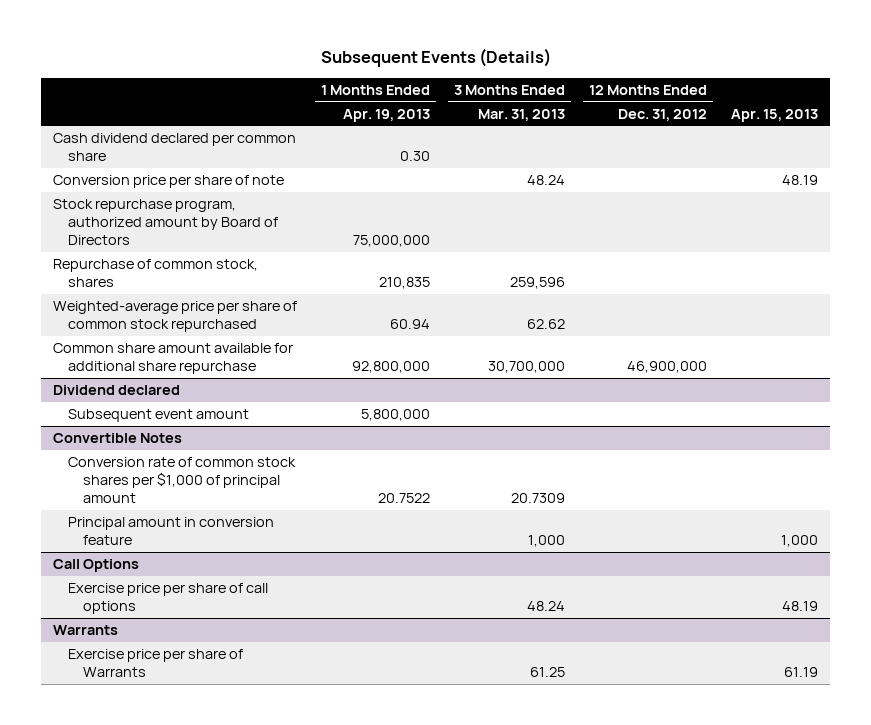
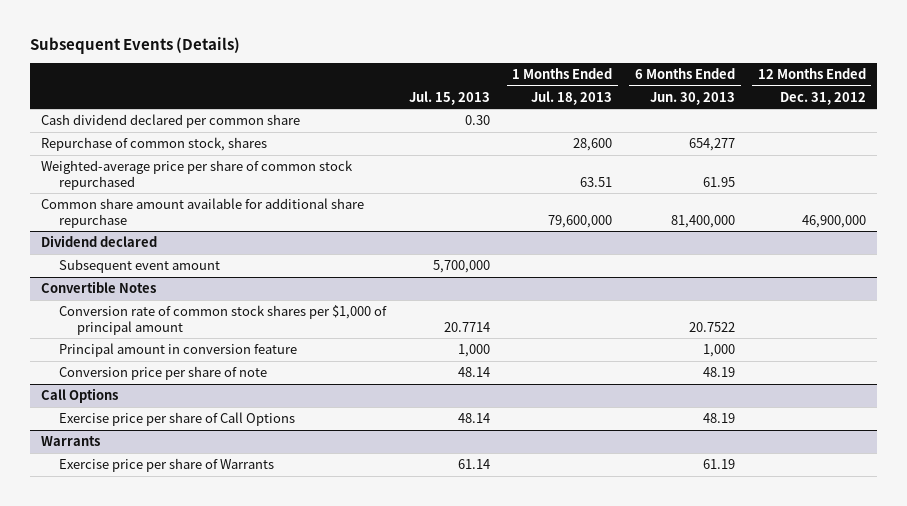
- | 1 Months Ended Apr. 19, 2013 | 3 Months Ended Mar. 31, 2013 | 12 Months Ended Dec. 31, 2012 | Apr. 15, 2013
+ | Jul. 15, 2013 | 1 Months Ended Jul. 18, 2013 | 6 Months Ended Jun. 30, 2013 | 12 Months Ended Dec. 31, 2012
- Conversion price per share of note | | 48.24 | | 48.19
- Stock repurchase program, authorized amount by Board of Directors | 75,000,000 | | |
@ Convertible Notes
+ Conversion price per share of note | 48.14 | | 48.19 |
@ Call Options
- Exercise price per share of call options | | 48.24 | | 48.19
+ Exercise price per share of Call Options | 48.14 | | 48.19 |

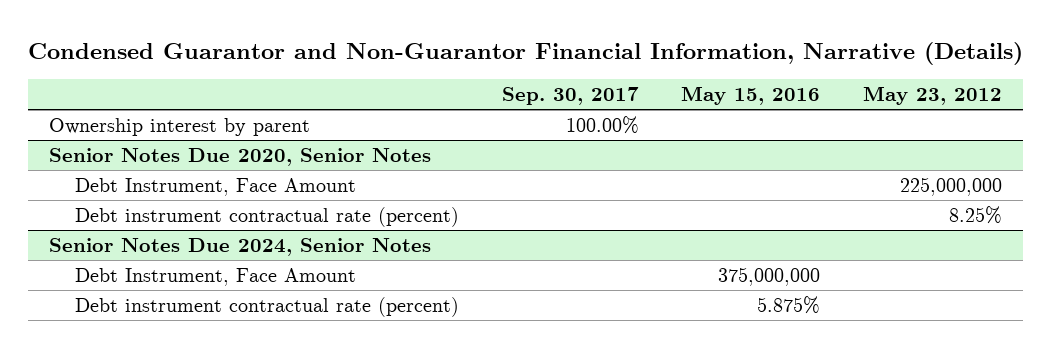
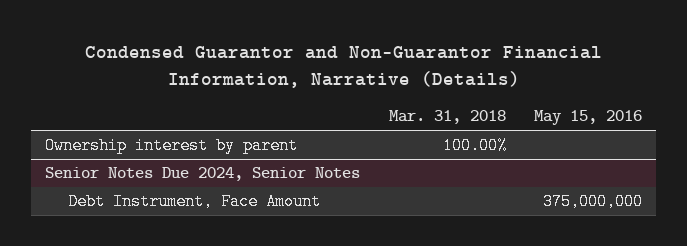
- | Sep. 30, 2017 | May 15, 2016 | May 23, 2012
+ | Mar. 31, 2018 | May 15, 2016
- Senior Notes Due 2020, Senior Notes
- Debt Instrument, Face Amount | | | 225,000,000
- Debt instrument contractual rate (percent) | | | 8.25%
@ Senior Notes Due 2024, Senior Notes
- Debt instrument contractual rate (percent) | | 5.875% |

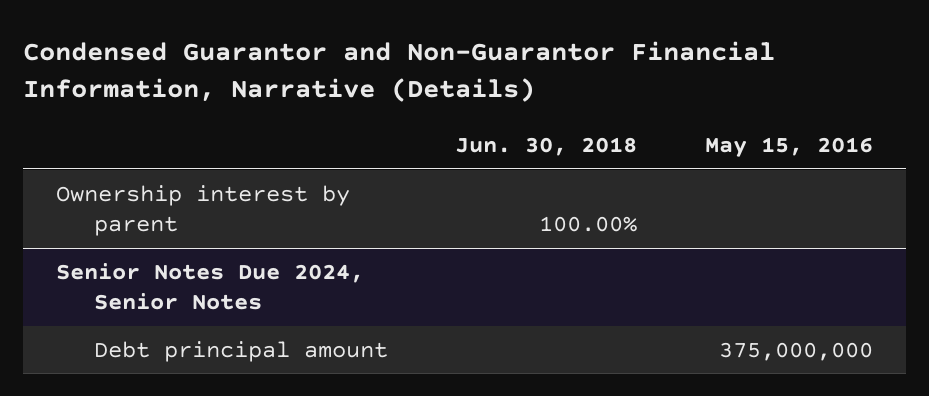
- | Mar. 31, 2018 | May 15, 2016
+ | Jun. 30, 2018 | May 15, 2016
@ Senior Notes Due 2024, Senior Notes
- Debt Instrument, Face Amount | | 375,000,000
+ Debt principal amount | | 375,000,000

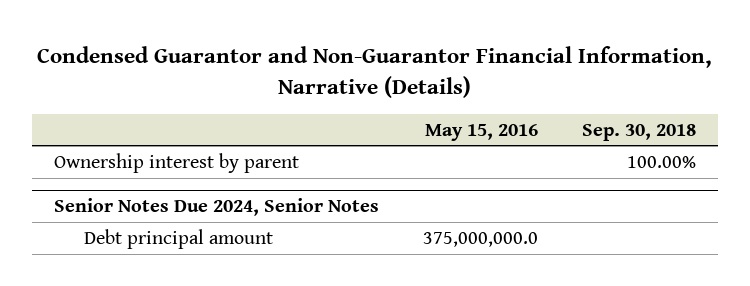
- | Jun. 30, 2018 | May 15, 2016
+ | May 15, 2016 | Sep. 30, 2018
@ Senior Notes Due 2024, Senior Notes
- Debt principal amount | | 375,000,000
+ Debt principal amount | 375,000,000.0 |

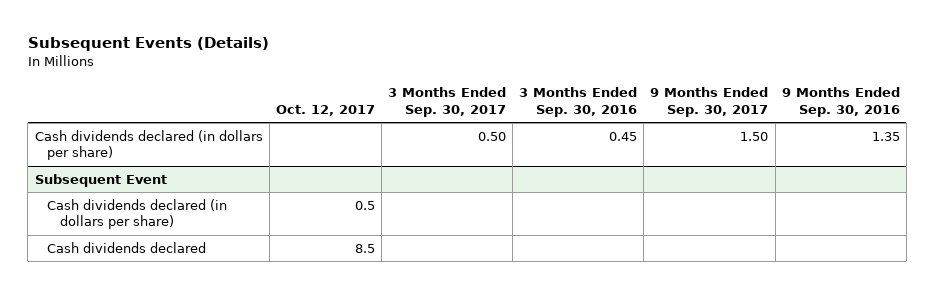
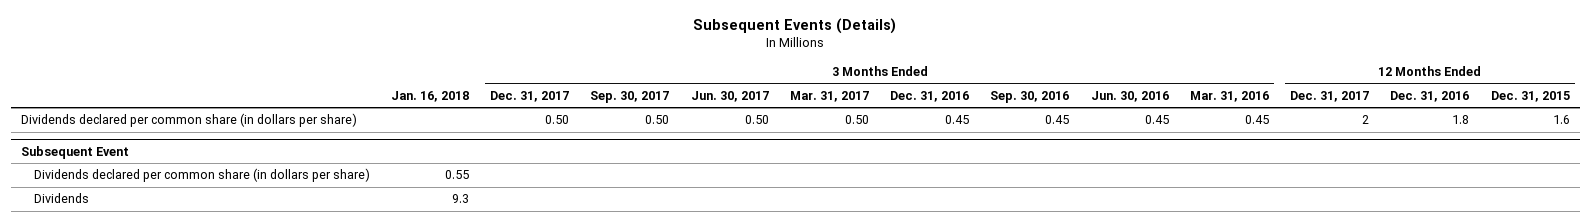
- | Oct. 12, 2017 | 3 Months Ended Sep. 30, 2017 | 3 Months Ended Sep. 30, 2016 | 9 Months Ended Sep. 30, 2017 | 9 Months Ended Sep. 30, 2016
+ | Jan. 16, 2018 | 3 Months Ended Dec. 31, 2017 | 3 Months Ended Sep. 30, 2017 | 3 Months Ended Jun. 30, 2017 | 3 Months Ended Mar. 31, 2017 | 3 Months Ended Dec. 31, 2016 | 3 Months Ended Sep. 30, 2016 | 3 Months Ended Jun. 30, 2016 | 3 Months Ended Mar. 31, 2016 | 12 Months Ended Dec. 31, 2017 | 12 Months Ended Dec. 31, 2016 | 12 Months Ended Dec. 31, 2015
- Cash dividends declared (in dollars per share) | | 0.50 | 0.45 | 1.50 | 1.35
+ Dividends declared per common share (in dollars per share) | | 0.50 | 0.50 | 0.50 | 0.50 | 0.45 | 0.45 | 0.45 | 0.45 | 2 | 1.8 | 1.6
@ Subsequent Event
- Cash dividends declared (in dollars per share) | 0.5 | | | |
- Cash dividends declared | 8.5 | | | |
+ Dividends declared per common share (in dollars per share) | 0.55 | | | | | | | | | | |
+ Dividends | 9.3 | | | | | | | | | | |

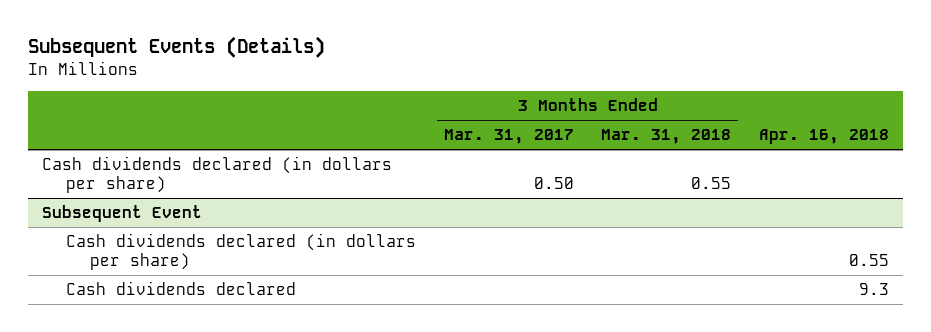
- | Jan. 16, 2018 | 3 Months Ended Dec. 31, 2017 | 3 Months Ended Sep. 30, 2017 | 3 Months Ended Jun. 30, 2017 | 3 Months Ended Mar. 31, 2017 | 3 Months Ended Dec. 31, 2016 | 3 Months Ended Sep. 30, 2016 | 3 Months Ended Jun. 30, 2016 | 3 Months Ended Mar. 31, 2016 | 12 Months Ended Dec. 31, 2017 | 12 Months Ended Dec. 31, 2016 | 12 Months Ended Dec. 31, 2015
+ | 3 Months Ended Mar. 31, 2017 | 3 Months Ended Mar. 31, 2018 | Apr. 16, 2018
- Dividends declared per common share (in dollars per share) | | 0.50 | 0.50 | 0.50 | 0.50 | 0.45 | 0.45 | 0.45 | 0.45 | 2 | 1.8 | 1.6
+ Cash dividends declared (in dollars per share) | 0.50 | 0.55 |
@ Subsequent Event
- Dividends declared per common share (in dollars per share) | 0.55 | | | | | | | | | | |
- Dividends | 9.3 | | | | | | | | | | |
+ Cash dividends declared (in dollars per share) | | | 0.55
+ Cash dividends declared | | | 9.3

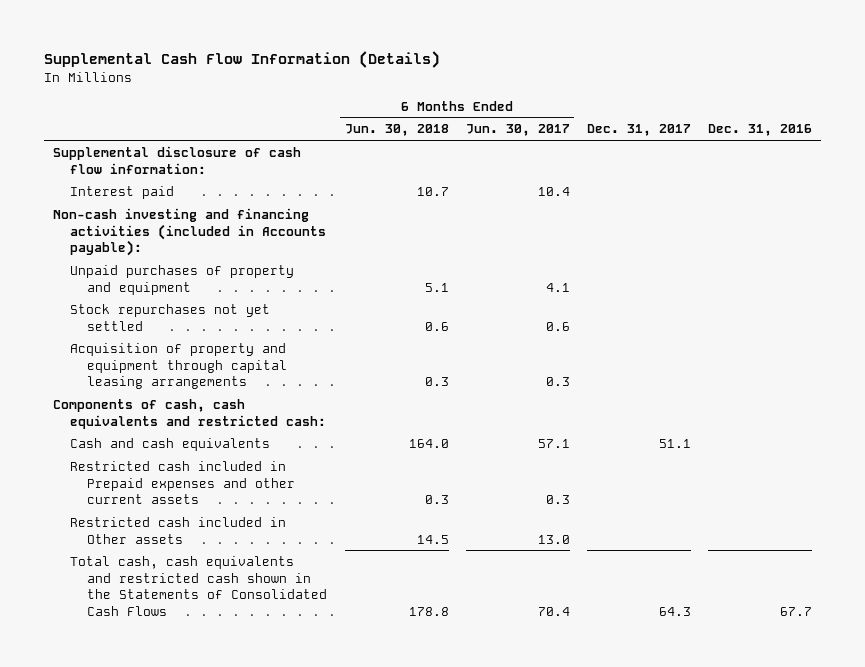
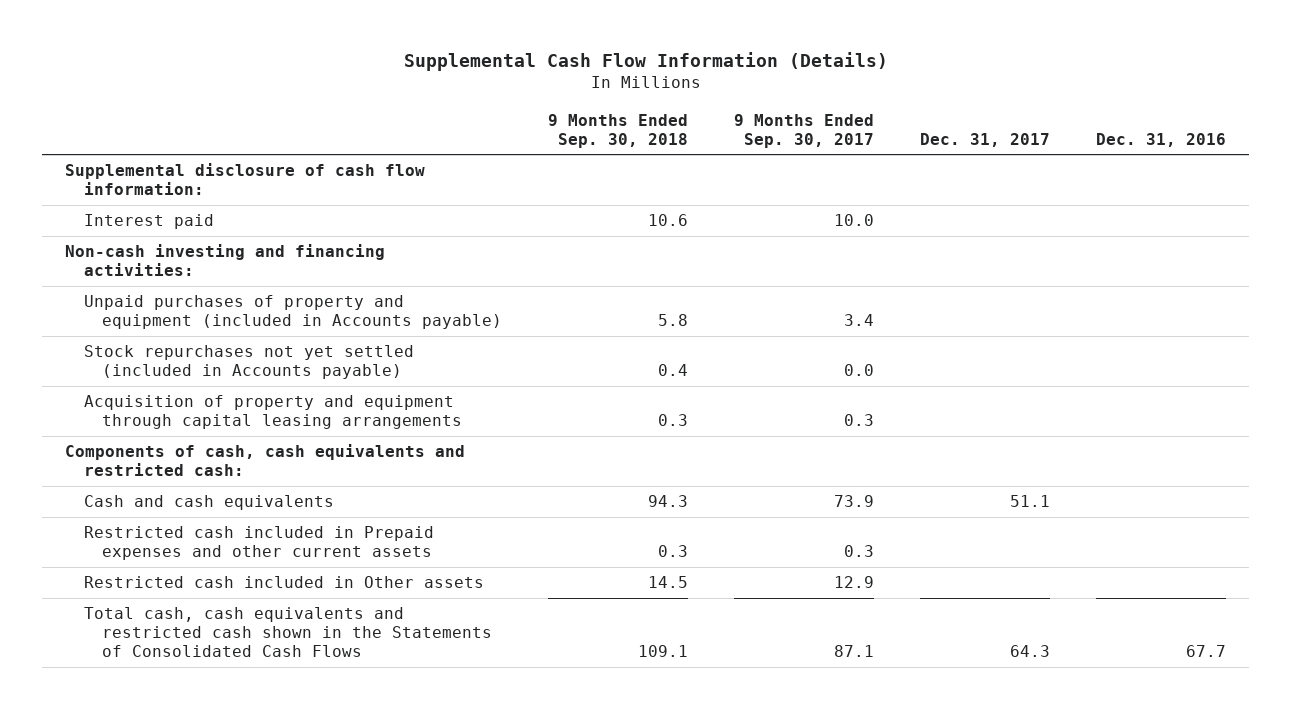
- | 6 Months Ended Jun. 30, 2018 | 6 Months Ended Jun. 30, 2017 | Dec. 31, 2017 | Dec. 31, 2016
+ | 9 Months Ended Sep. 30, 2018 | 9 Months Ended Sep. 30, 2017 | Dec. 31, 2017 | Dec. 31, 2016
- Non-cash investing and financing activities (included in Accounts payable):
- Unpaid purchases of property and equipment | 5.1 | 4.1 | |
- Stock repurchases not yet settled | 0.6 | 0.6 | |
+ Non-cash investing and financing activities:
+ Unpaid purchases of property and equipment (included in Accounts payable) | 5.8 | 3.4 | |
+ Stock repurchases not yet settled (included in Accounts payable) | 0.4 | 0.0 | |

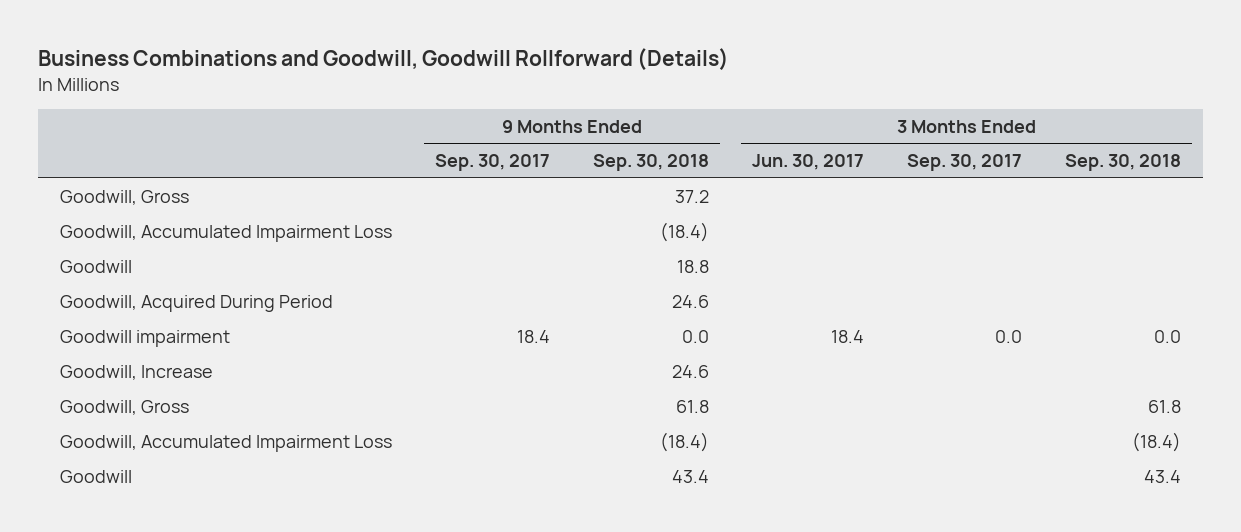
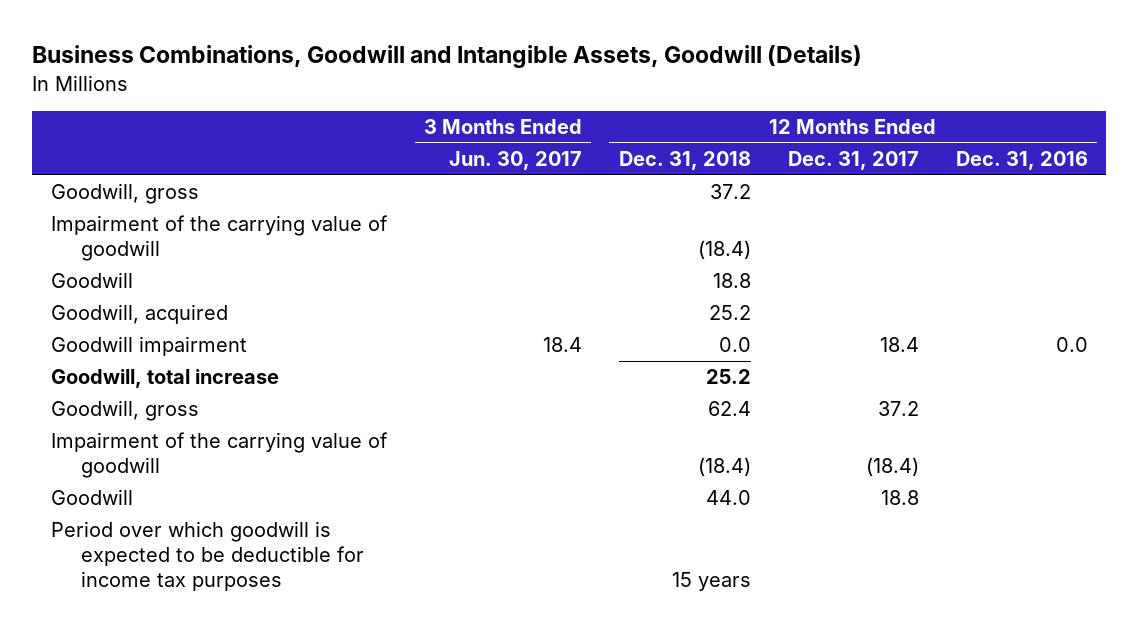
- Business Combinations and Goodwill, Goodwill Rollforward (Details)
+ Business Combinations, Goodwill and Intangible Assets, Goodwill (Details)
- | 9 Months Ended Sep. 30, 2017 | 9 Months Ended Sep. 30, 2018 | 3 Months Ended Jun. 30, 2017 | 3 Months Ended Sep. 30, 2017 | 3 Months Ended Sep. 30, 2018
+ | 3 Months Ended Jun. 30, 2017 | 12 Months Ended Dec. 31, 2018 | 12 Months Ended Dec. 31, 2017 | 12 Months Ended Dec. 31, 2016
- Goodwill, Gross | | 37.2 | | |
- Goodwill, Accumulated Impairment Loss | | (18.4) | | |
+ Goodwill, gross | | 37.2 | |
+ Impairment of the carrying value of goodwill | | (18.4) | |
- Goodwill, Acquired During Period | | 24.6 | | |
+ Goodwill, acquired | | 25.2 | |
- Goodwill, Increase | | 24.6 | | |
- Goodwill, Gross | | 61.8 | | | 61.8
- Goodwill, Accumulated Impairment Loss | | (18.4) | | | (18.4)
+ Goodwill, total increase | | 25.2 | |
+ Goodwill, gross | | 62.4 | 37.2 |
+ Impairment of the carrying value of goodwill | | (18.4) | (18.4) |
+ Period over which goodwill is expected to be deductible for income tax purposes | | 15 years | |

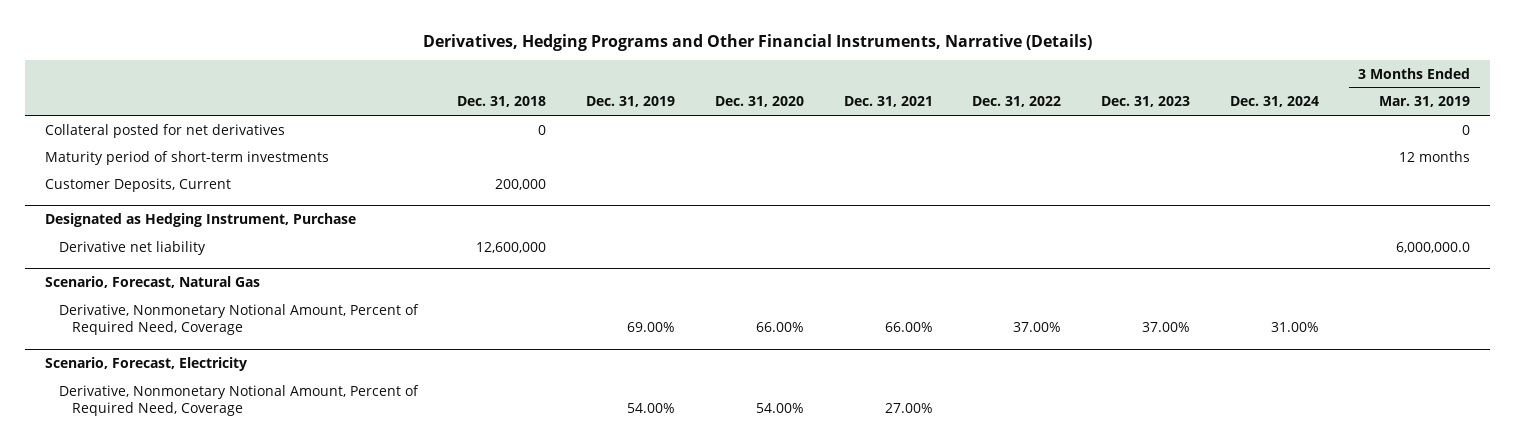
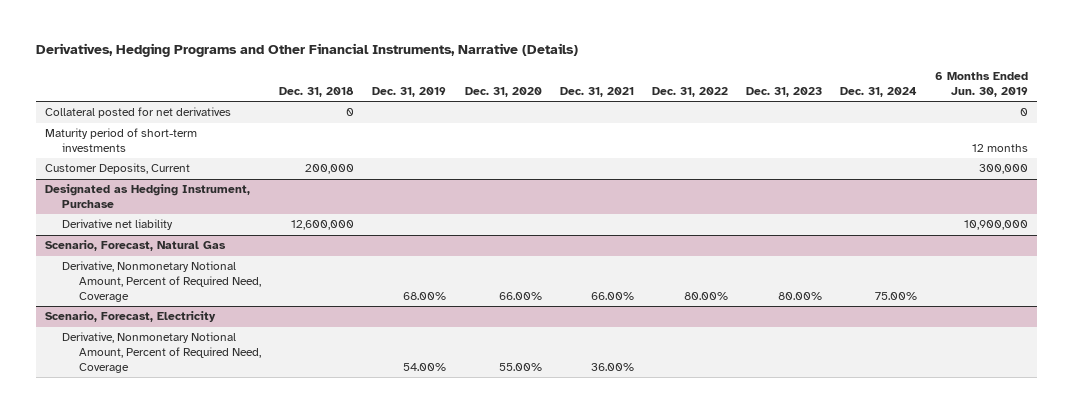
- | Dec. 31, 2018 | Dec. 31, 2019 | Dec. 31, 2020 | Dec. 31, 2021 | Dec. 31, 2022 | Dec. 31, 2023 | Dec. 31, 2024 | 3 Months Ended Mar. 31, 2019
+ | Dec. 31, 2018 | Dec. 31, 2019 | Dec. 31, 2020 | Dec. 31, 2021 | Dec. 31, 2022 | Dec. 31, 2023 | Dec. 31, 2024 | 6 Months Ended Jun. 30, 2019
@ Scenario, Forecast, Natural Gas
- Derivative, Nonmonetary Notional Amount, Percent of Required Need, Coverage | | 69.00% | 66.00% | 66.00% | 37.00% | 37.00% | 31.00% |
+ Derivative, Nonmonetary Notional Amount, Percent of Required Need, Coverage | | 68.00% | 66.00% | 66.00% | 80.00% | 80.00% | 75.00% |
@ Scenario, Forecast, Electricity
- Derivative, Nonmonetary Notional Amount, Percent of Required Need, Coverage | | 54.00% | 54.00% | 27.00% | | | |
+ Derivative, Nonmonetary Notional Amount, Percent of Required Need, Coverage | | 54.00% | 55.00% | 36.00% | | | |

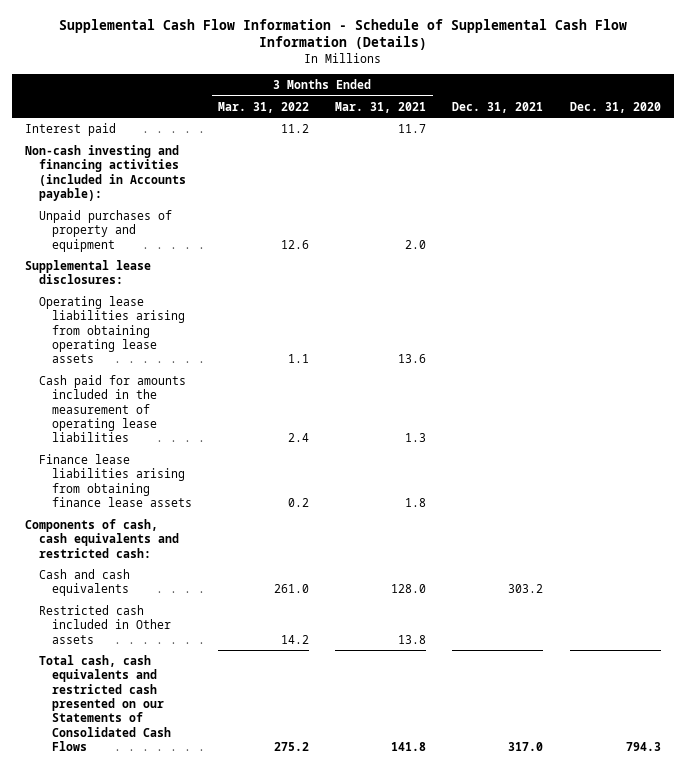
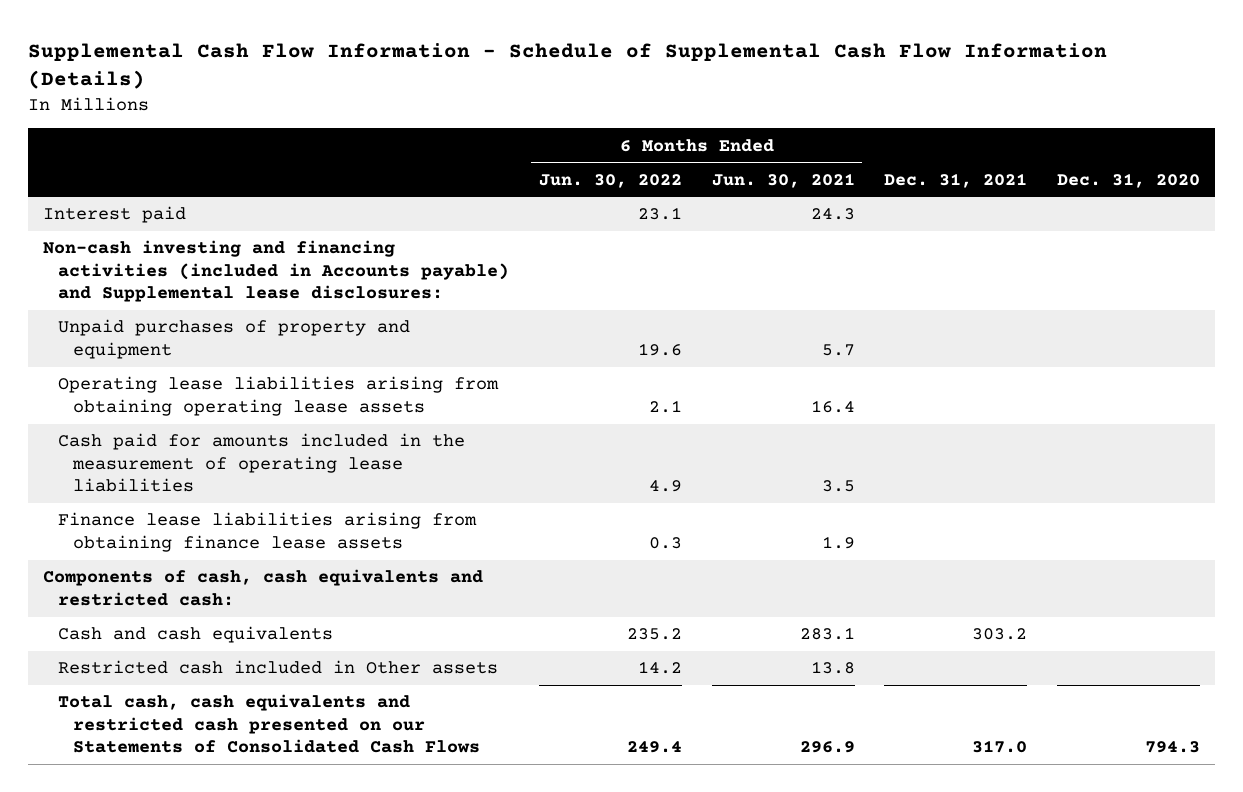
- | 3 Months Ended Mar. 31, 2022 | 3 Months Ended Mar. 31, 2021 | Dec. 31, 2021 | Dec. 31, 2020
+ | 6 Months Ended Jun. 30, 2022 | 6 Months Ended Jun. 30, 2021 | Dec. 31, 2021 | Dec. 31, 2020
- Non-cash investing and financing activities (included in Accounts payable):
+ Non-cash investing and financing activities (included in Accounts payable) and Supplemental lease disclosures:
- Supplemental lease disclosures:

